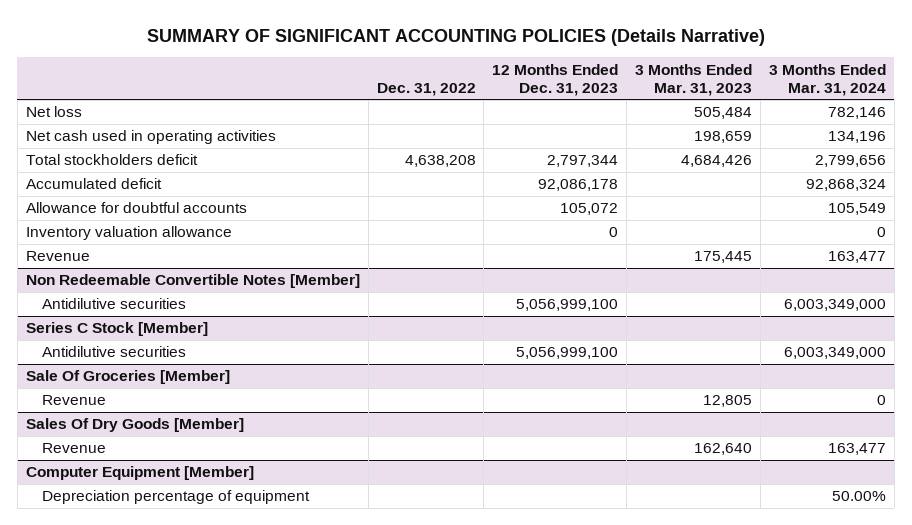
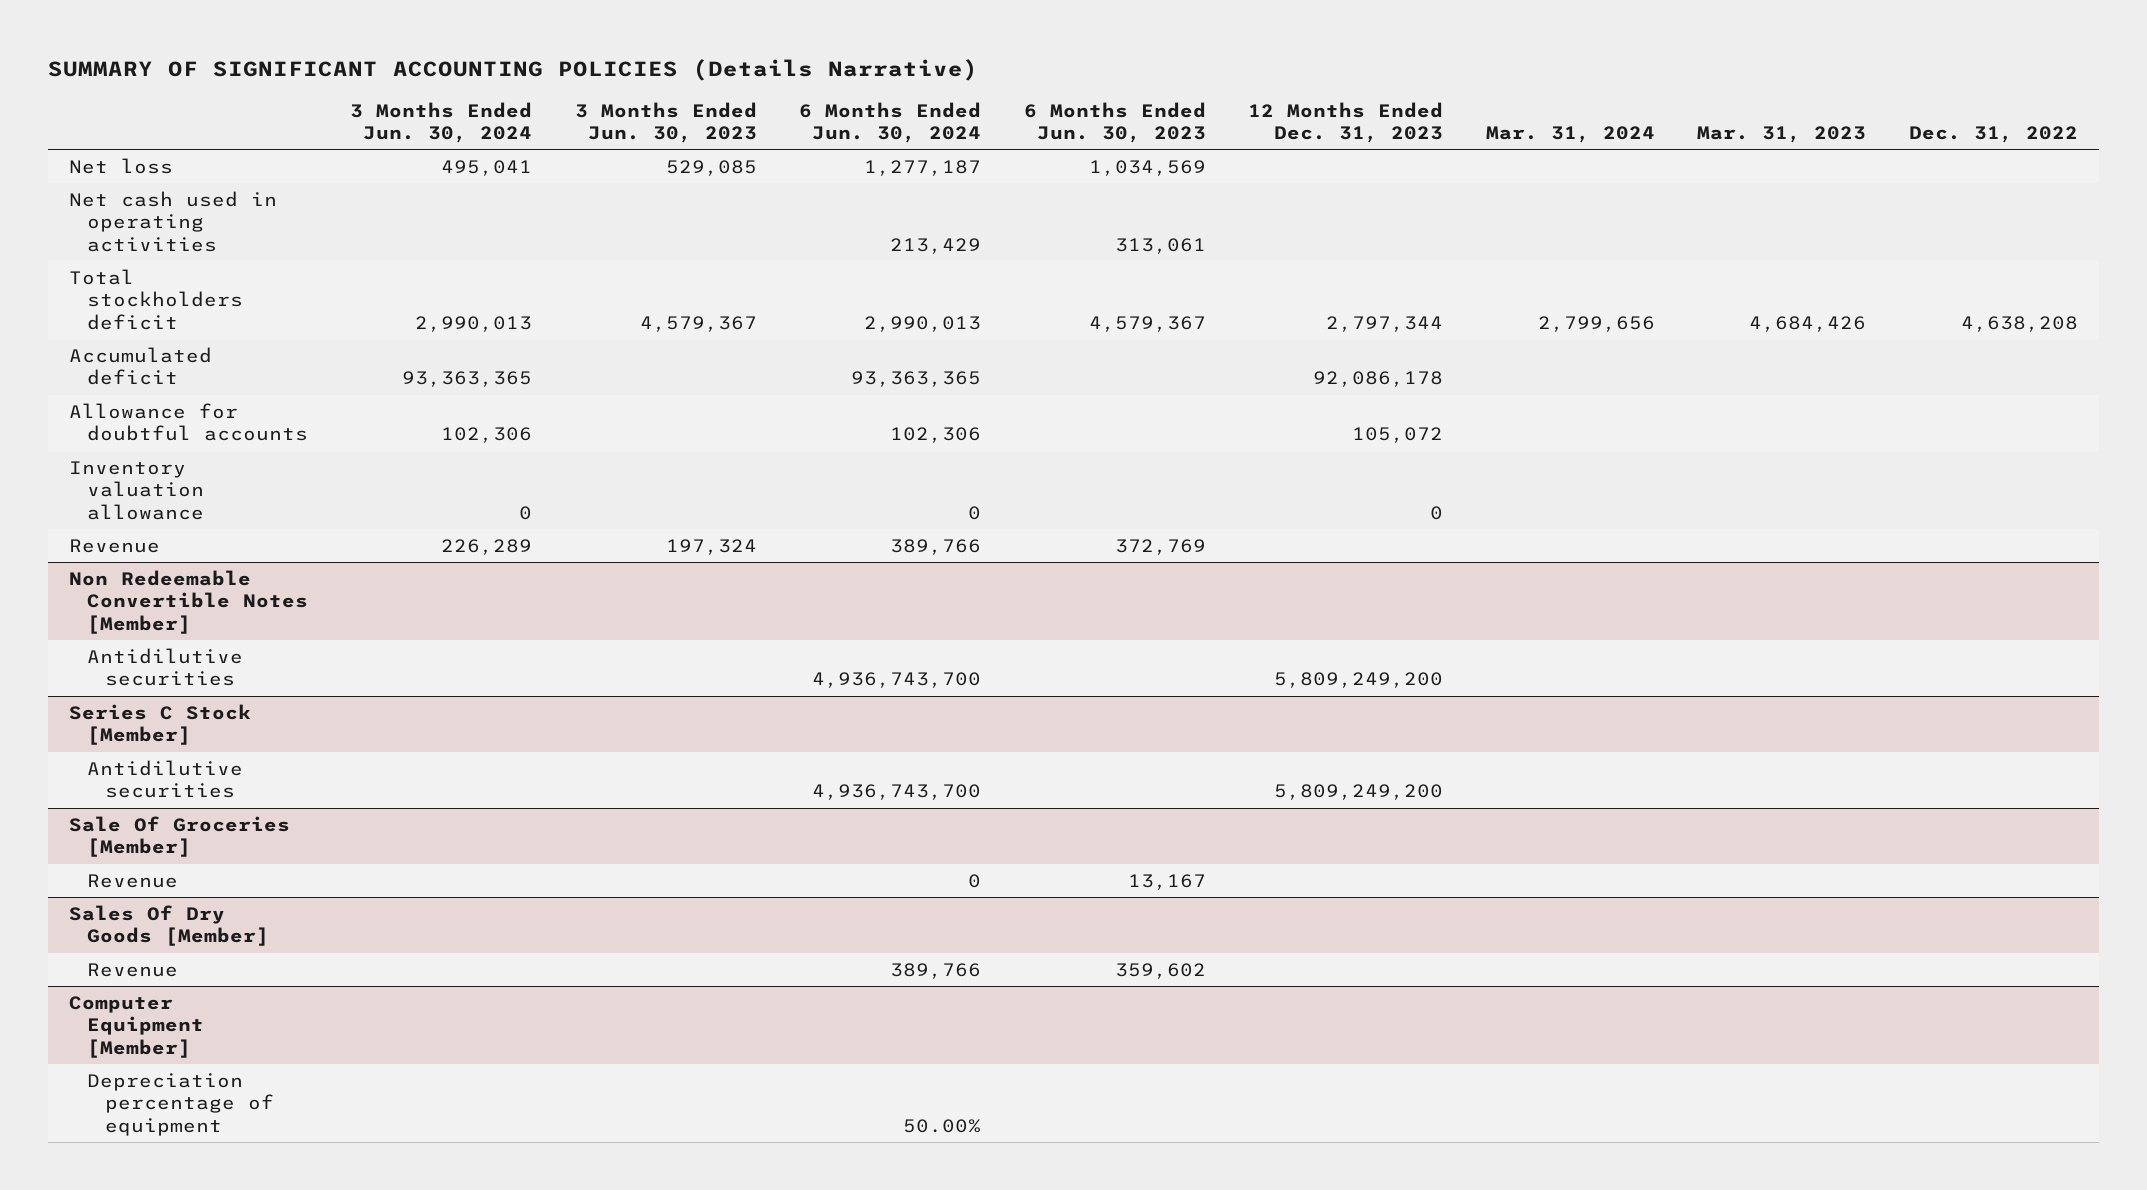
- | Dec. 31, 2022 | 12 Months Ended Dec. 31, 2023 | 3 Months Ended Mar. 31, 2023 | 3 Months Ended Mar. 31, 2024
+ | 3 Months Ended Jun. 30, 2024 | 3 Months Ended Jun. 30, 2023 | 6 Months Ended Jun. 30, 2024 | 6 Months Ended Jun. 30, 2023 | 12 Months Ended Dec. 31, 2023 | Mar. 31, 2024 | Mar. 31, 2023 | Dec. 31, 2022
@ Non Redeemable Convertible Notes [Member]
- Antidilutive securities | | 5,056,999,100 | | 6,003,349,000
+ Antidilutive securities | | | 4,936,743,700 | | 5,809,249,200 | | |
@ Series C Stock [Member]
- Antidilutive securities | | 5,056,999,100 | | 6,003,349,000
+ Antidilutive securities | | | 4,936,743,700 | | 5,809,249,200 | | |

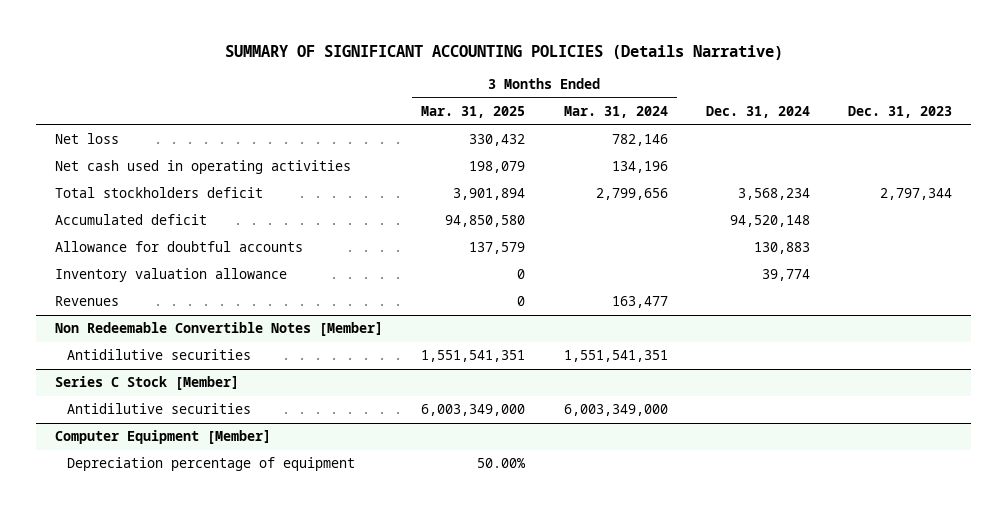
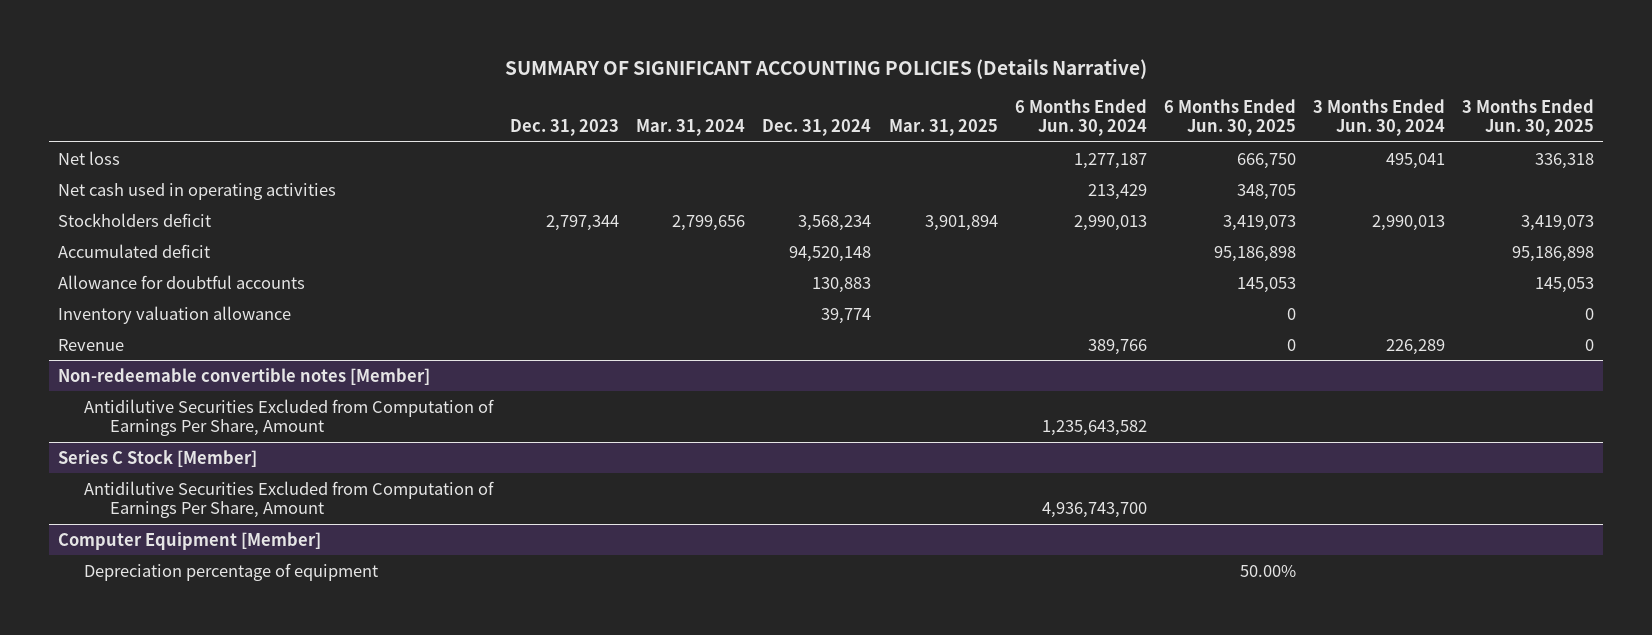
- | 3 Months Ended Mar. 31, 2025 | 3 Months Ended Mar. 31, 2024 | Dec. 31, 2024 | Dec. 31, 2023
+ | Dec. 31, 2023 | Mar. 31, 2024 | Dec. 31, 2024 | Mar. 31, 2025 | 6 Months Ended Jun. 30, 2024 | 6 Months Ended Jun. 30, 2025 | 3 Months Ended Jun. 30, 2024 | 3 Months Ended Jun. 30, 2025
- Total stockholders deficit | 3,901,894 | 2,799,656 | 3,568,234 | 2,797,344
+ Stockholders deficit | 2,797,344 | 2,799,656 | 3,568,234 | 3,901,894 | 2,990,013 | 3,419,073 | 2,990,013 | 3,419,073
- Revenues | 0 | 163,477 | |
- Non Redeemable Convertible Notes [Member]
- Antidilutive securities | 1,551,541,351 | 1,551,541,351 | |
+ Revenue | | | | | 389,766 | 0 | 226,289 | 0
+ Non-redeemable convertible notes [Member]
+ Antidilutive Securities Excluded from Computation of Earnings Per Share, Amount | | | | | 1,235,643,582 | | |
@ Series C Stock [Member]
- Antidilutive securities | 6,003,349,000 | 6,003,349,000 | |
+ Antidilutive Securities Excluded from Computation of Earnings Per Share, Amount | | | | | 4,936,743,700 | | |

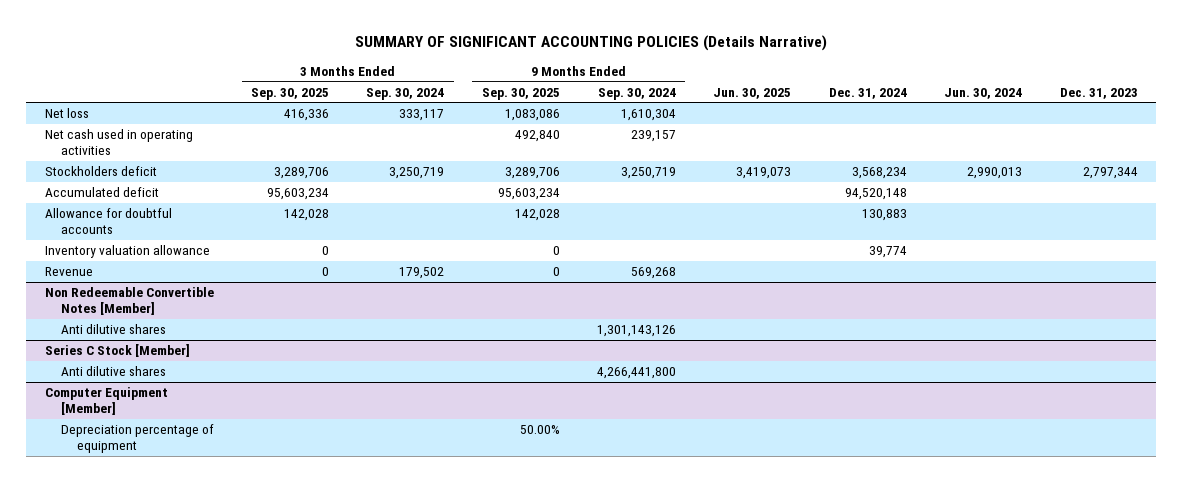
- | Dec. 31, 2023 | Mar. 31, 2024 | Dec. 31, 2024 | Mar. 31, 2025 | 6 Months Ended Jun. 30, 2024 | 6 Months Ended Jun. 30, 2025 | 3 Months Ended Jun. 30, 2024 | 3 Months Ended Jun. 30, 2025
+ | 3 Months Ended Sep. 30, 2025 | 3 Months Ended Sep. 30, 2024 | 9 Months Ended Sep. 30, 2025 | 9 Months Ended Sep. 30, 2024 | Jun. 30, 2025 | Dec. 31, 2024 | Jun. 30, 2024 | Dec. 31, 2023
- Non-redeemable convertible notes [Member]
- Antidilutive Securities Excluded from Computation of Earnings Per Share, Amount | | | | | 1,235,643,582 | | |
+ Non Redeemable Convertible Notes [Member]
+ Anti dilutive shares | | | | 1,301,143,126 | | | |
@ Series C Stock [Member]
- Antidilutive Securities Excluded from Computation of Earnings Per Share, Amount | | | | | 4,936,743,700 | | |
+ Anti dilutive shares | | | | 4,266,441,800 | | | |

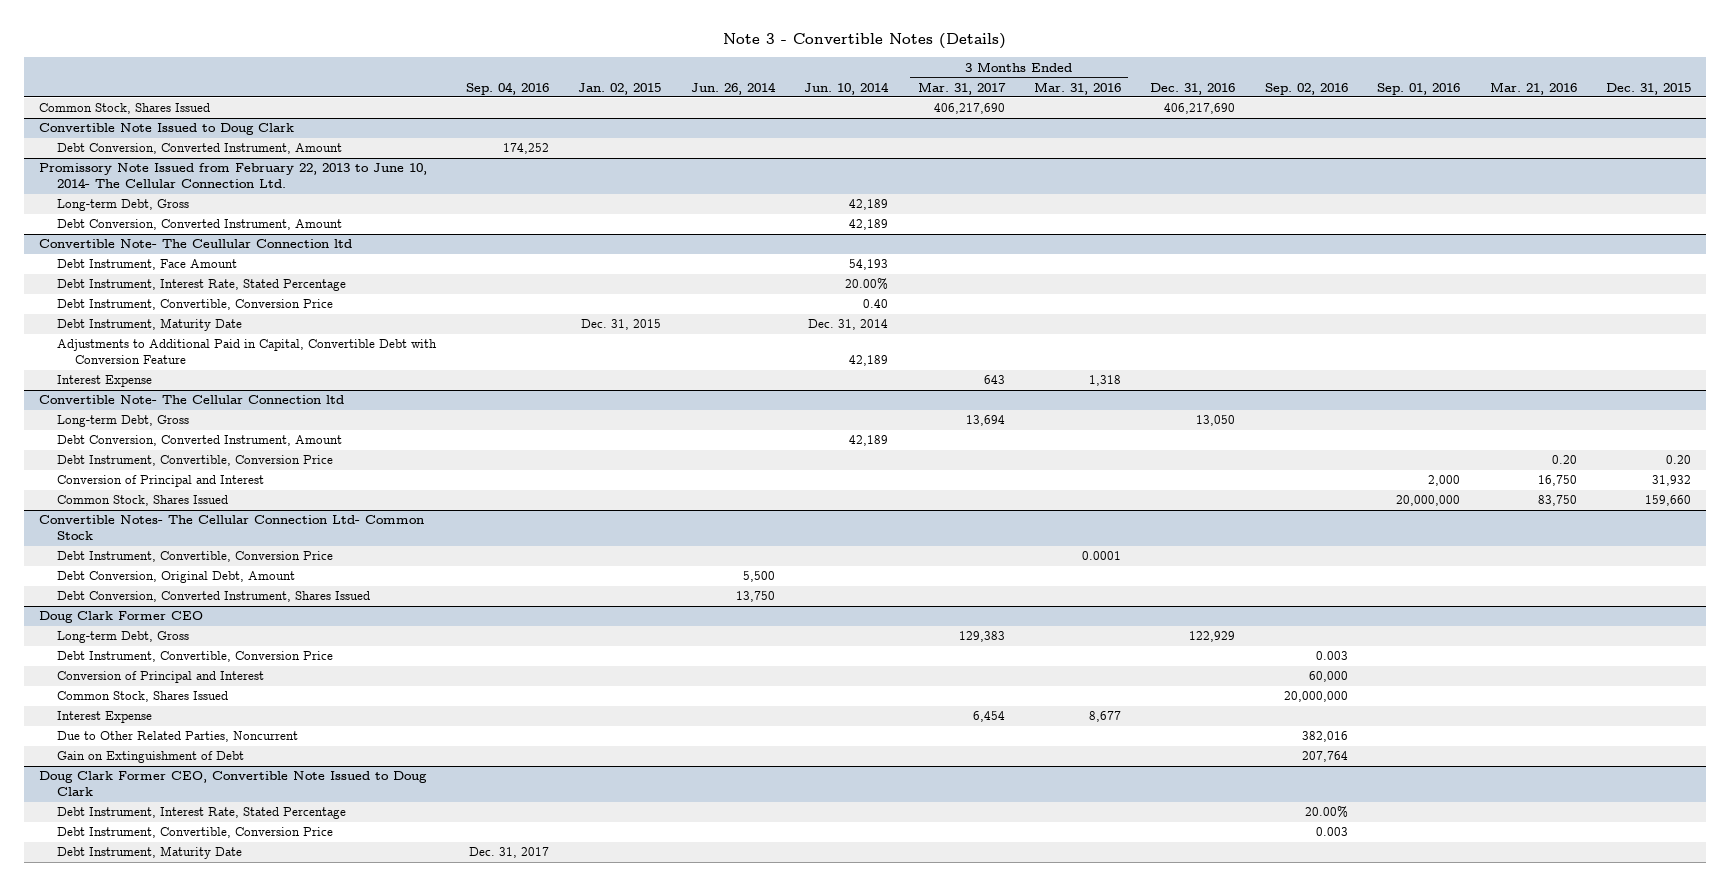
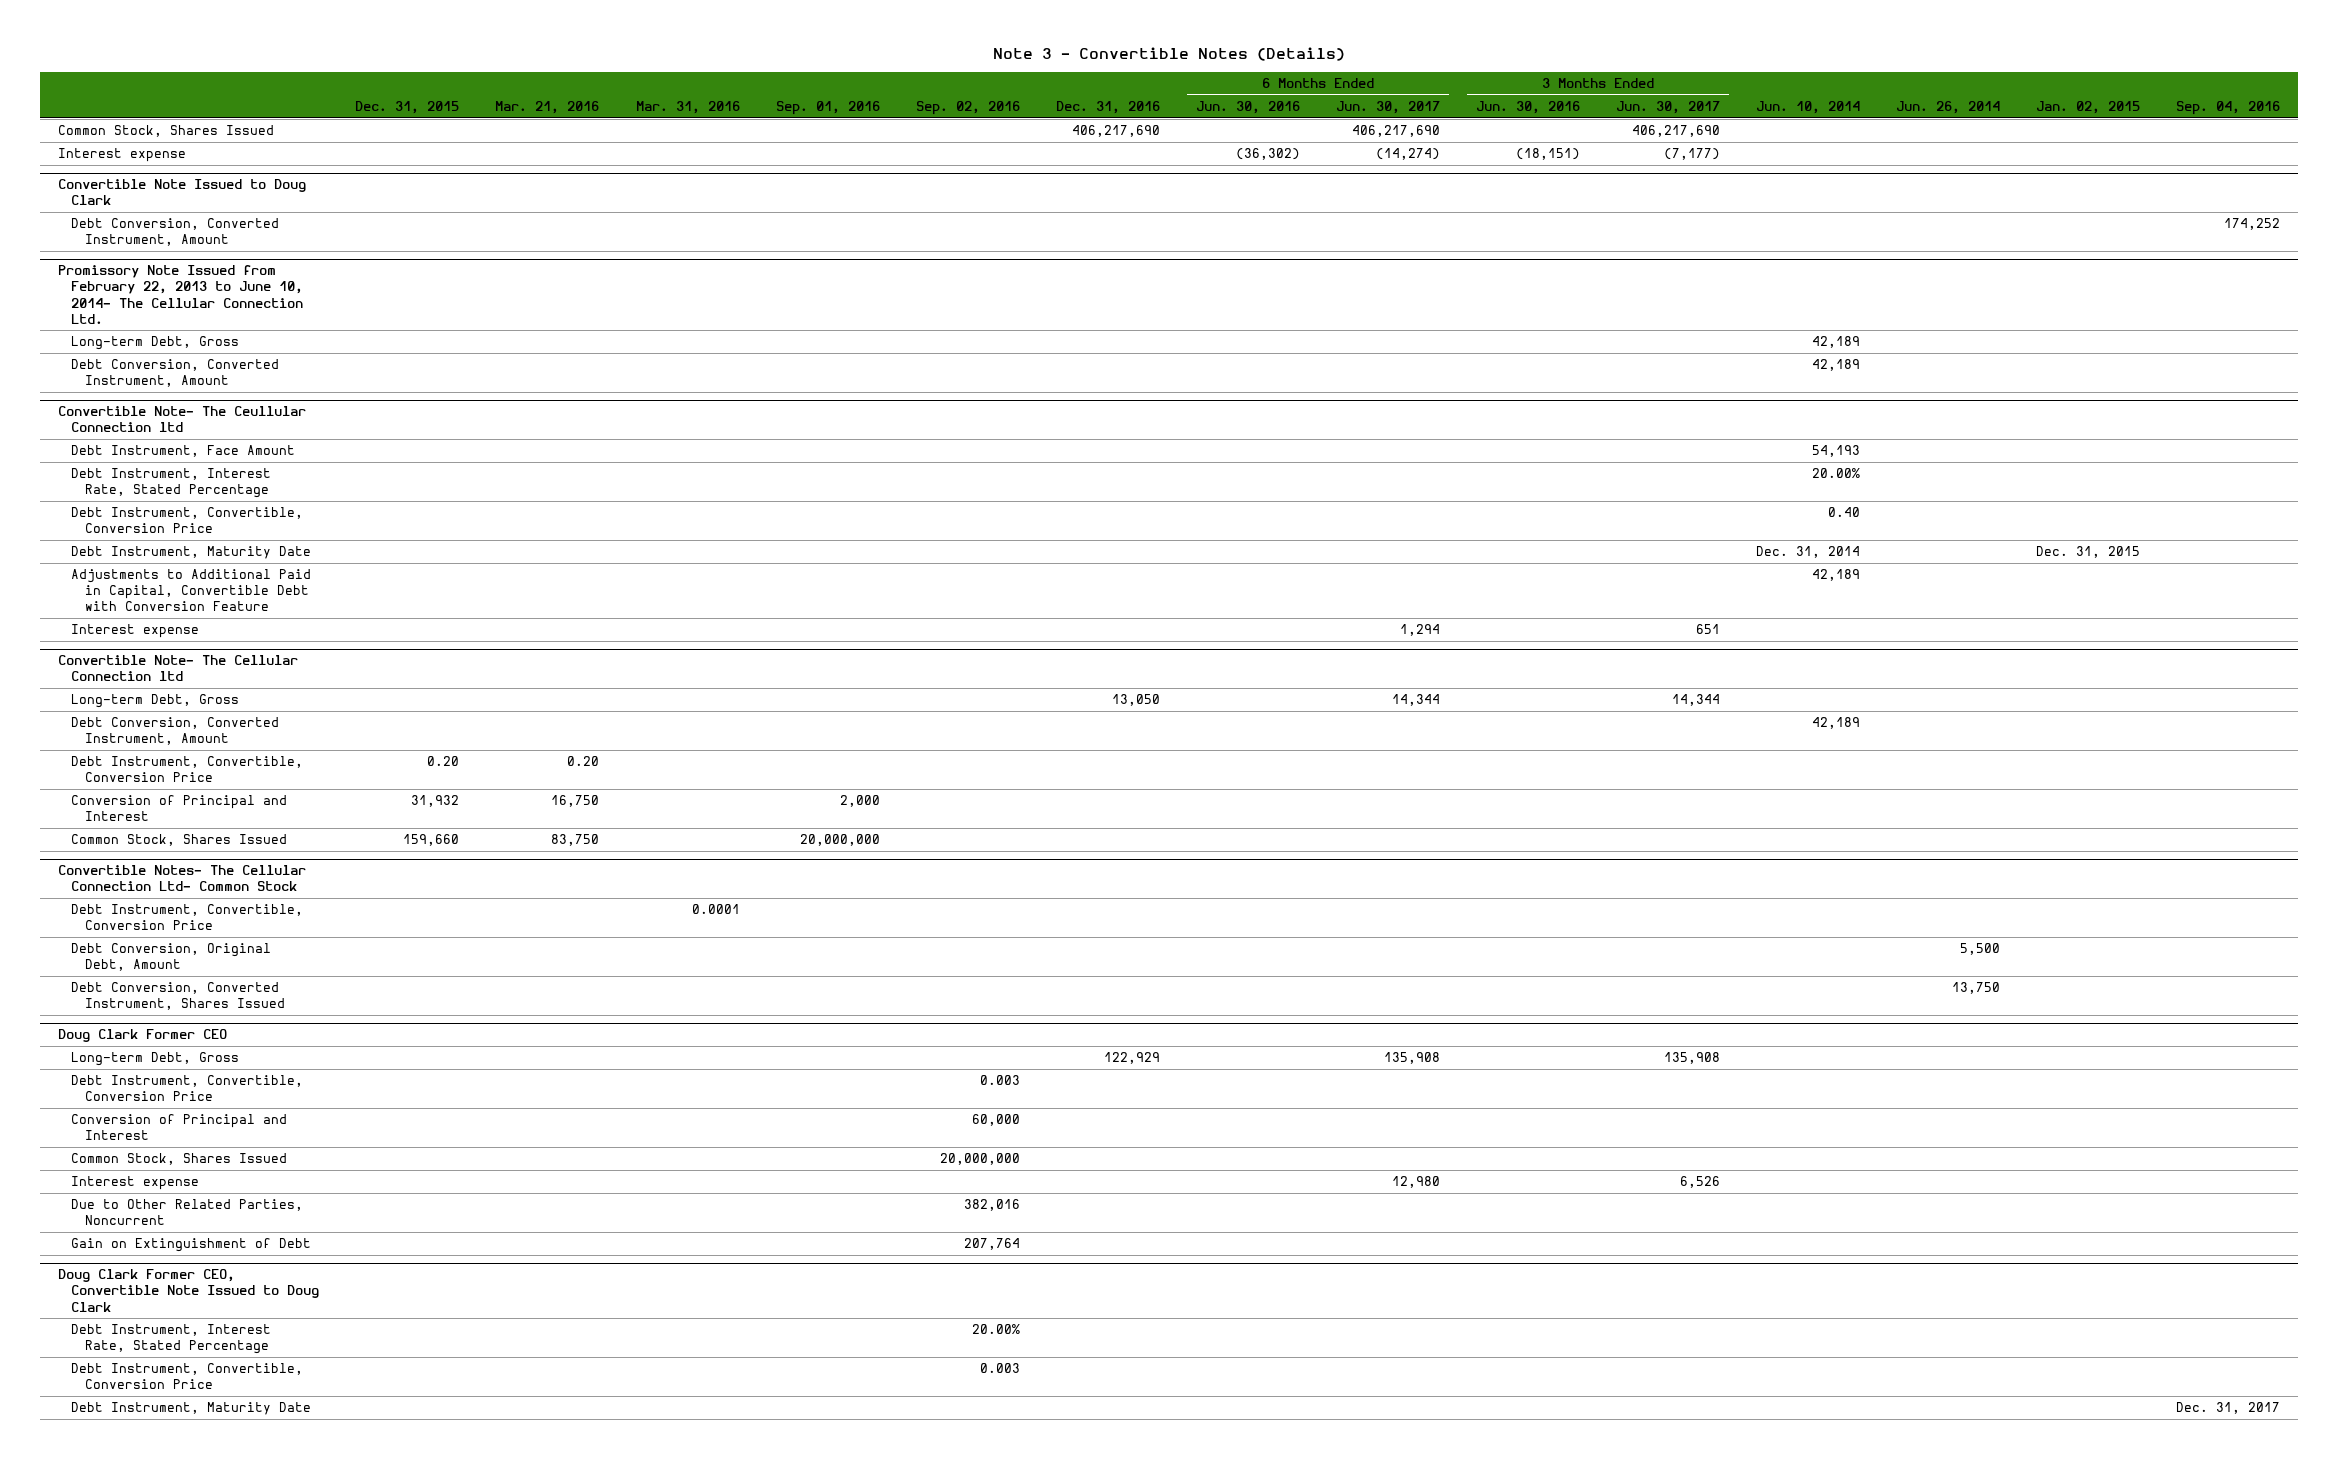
- | Sep. 04, 2016 | Jan. 02, 2015 | Jun. 26, 2014 | Jun. 10, 2014 | 3 Months Ended Mar. 31, 2017 | 3 Months Ended Mar. 31, 2016 | Dec. 31, 2016 | Sep. 02, 2016 | Sep. 01, 2016 | Mar. 21, 2016 | Dec. 31, 2015
+ | Dec. 31, 2015 | Mar. 21, 2016 | Mar. 31, 2016 | Sep. 01, 2016 | Sep. 02, 2016 | Dec. 31, 2016 | 6 Months Ended Jun. 30, 2016 | 6 Months Ended Jun. 30, 2017 | 3 Months Ended Jun. 30, 2016 | 3 Months Ended Jun. 30, 2017 | Jun. 10, 2014 | Jun. 26, 2014 | Jan. 02, 2015 | Sep. 04, 2016
+ Interest expense | | | | | | | (36,302) | (14,274) | (18,151) | (7,177) | | | |
@ Convertible Note- The Ceullular Connection ltd
- Interest Expense | | | | | 643 | 1,318 | | | | |
+ Interest expense | | | | | | | | 1,294 | | 651 | | | |
@ Doug Clark Former CEO
- Interest Expense | | | | | 6,454 | 8,677 | | | | |
+ Interest expense | | | | | | | | 12,980 | | 6,526 | | | |

